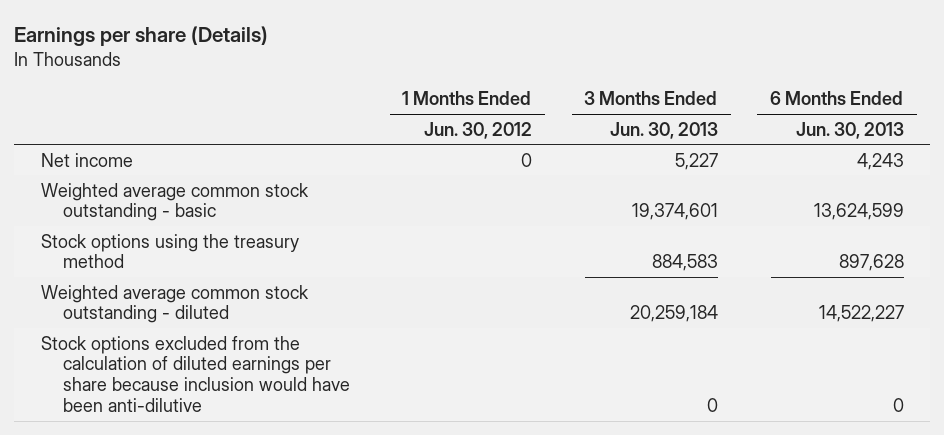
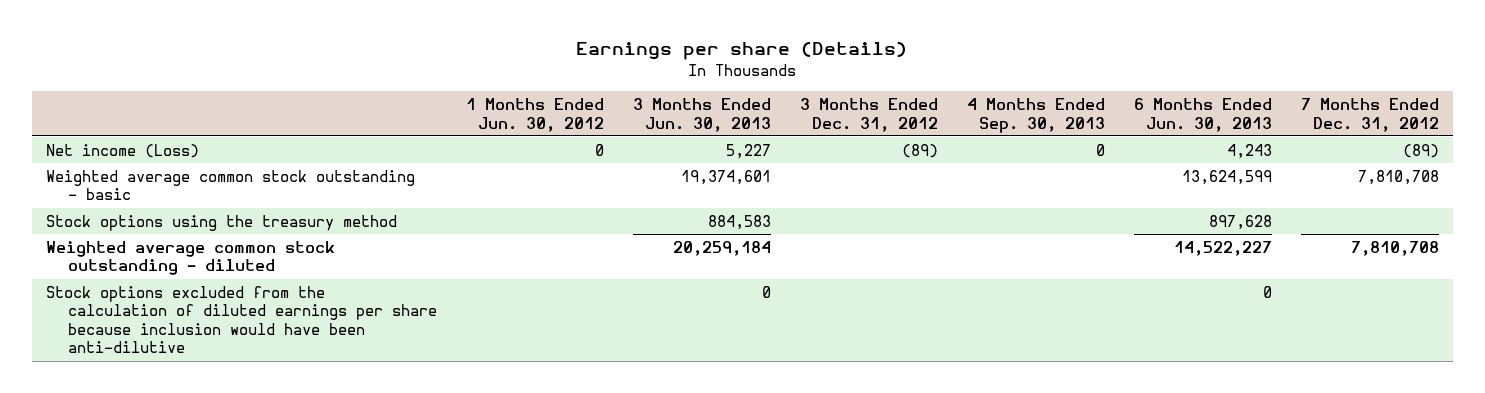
- | 1 Months Ended Jun. 30, 2012 | 3 Months Ended Jun. 30, 2013 | 6 Months Ended Jun. 30, 2013
+ | 1 Months Ended Jun. 30, 2012 | 3 Months Ended Jun. 30, 2013 | 3 Months Ended Dec. 31, 2012 | 4 Months Ended Sep. 30, 2013 | 6 Months Ended Jun. 30, 2013 | 7 Months Ended Dec. 31, 2012
- Net income | 0 | 5,227 | 4,243
+ Net income (Loss) | 0 | 5,227 | (89) | 0 | 4,243 | (89)

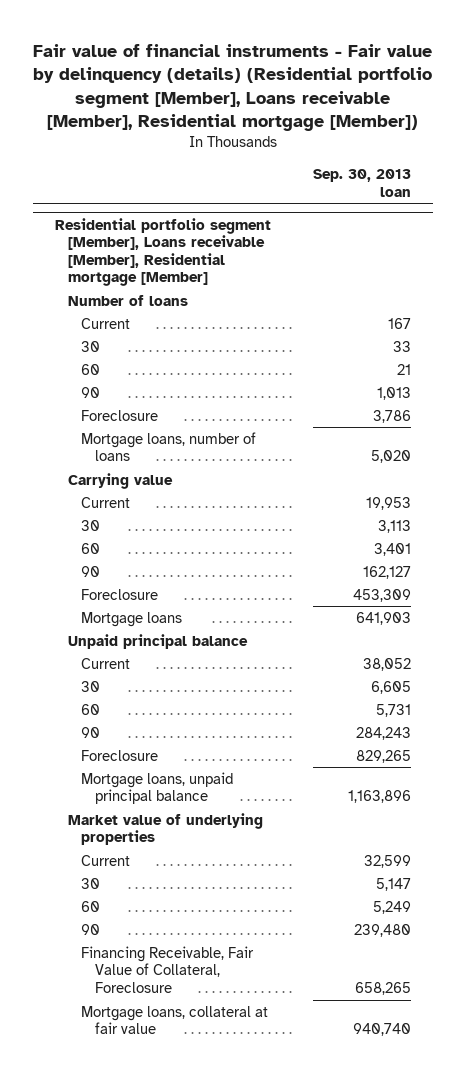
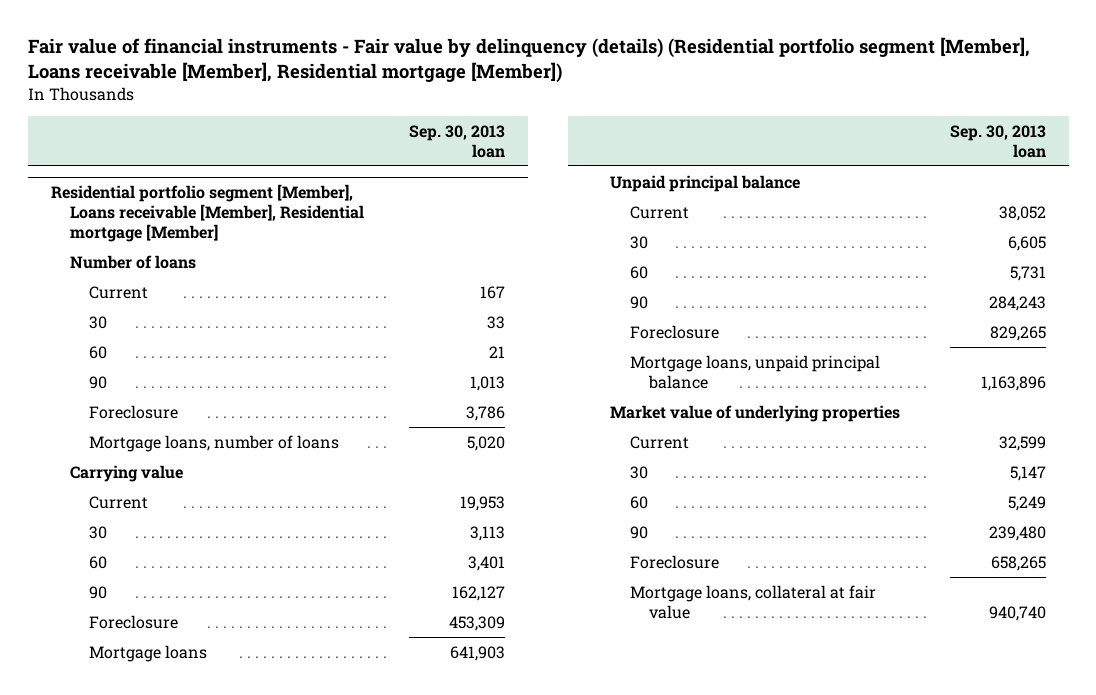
@ Residential portfolio segment [Member], Loans receivable [Member], Residential mortgage [Member]
- Financing Receivable, Fair Value of Collateral, Foreclosure | 658,265
+ Foreclosure | 658,265

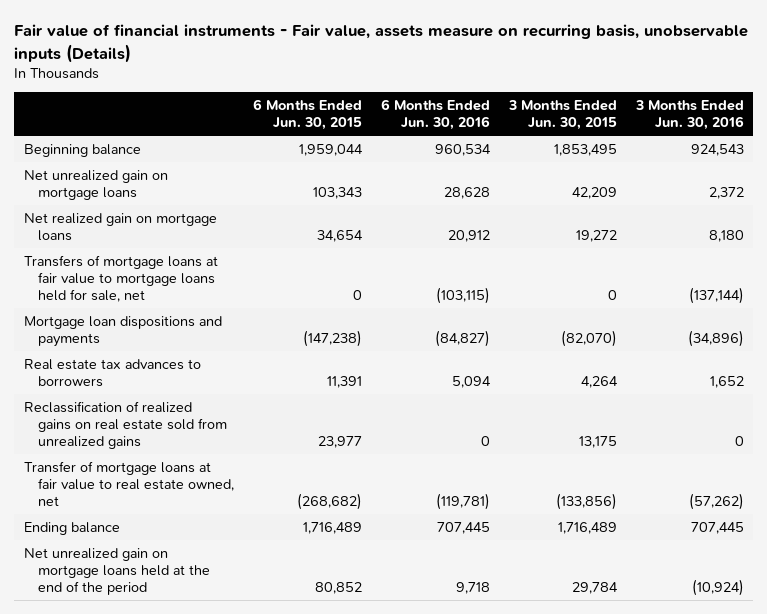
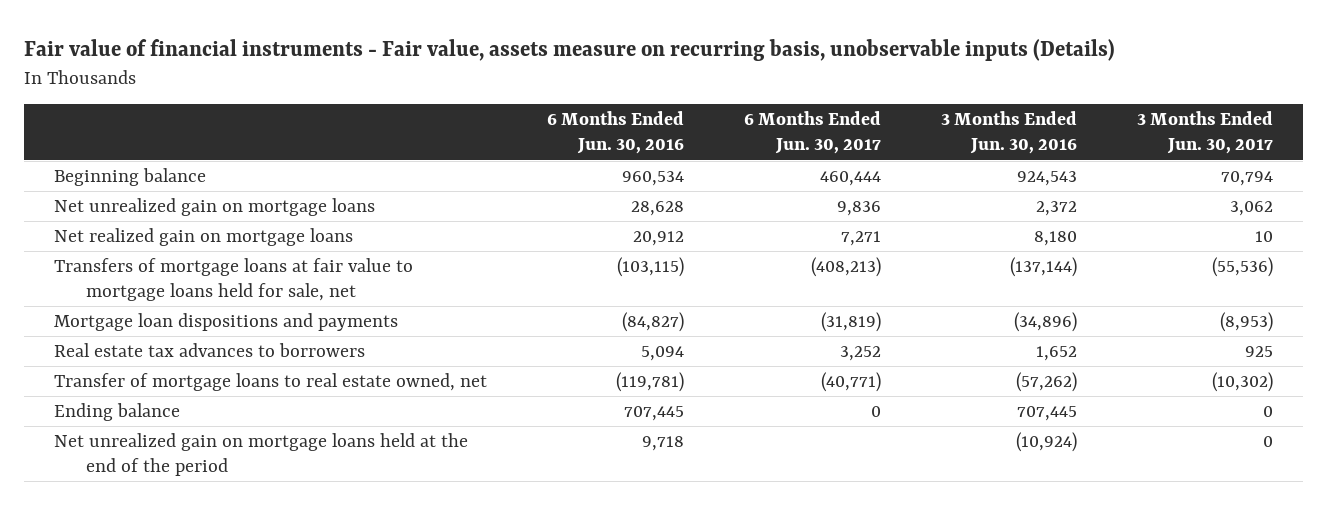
- | 6 Months Ended Jun. 30, 2015 | 6 Months Ended Jun. 30, 2016 | 3 Months Ended Jun. 30, 2015 | 3 Months Ended Jun. 30, 2016
+ | 6 Months Ended Jun. 30, 2016 | 6 Months Ended Jun. 30, 2017 | 3 Months Ended Jun. 30, 2016 | 3 Months Ended Jun. 30, 2017
- Reclassification of realized gains on real estate sold from unrealized gains | 23,977 | 0 | 13,175 | 0
- Transfer of mortgage loans at fair value to real estate owned, net | (268,682) | (119,781) | (133,856) | (57,262)
+ Transfer of mortgage loans to real estate owned, net | (119,781) | (40,771) | (57,262) | (10,302)

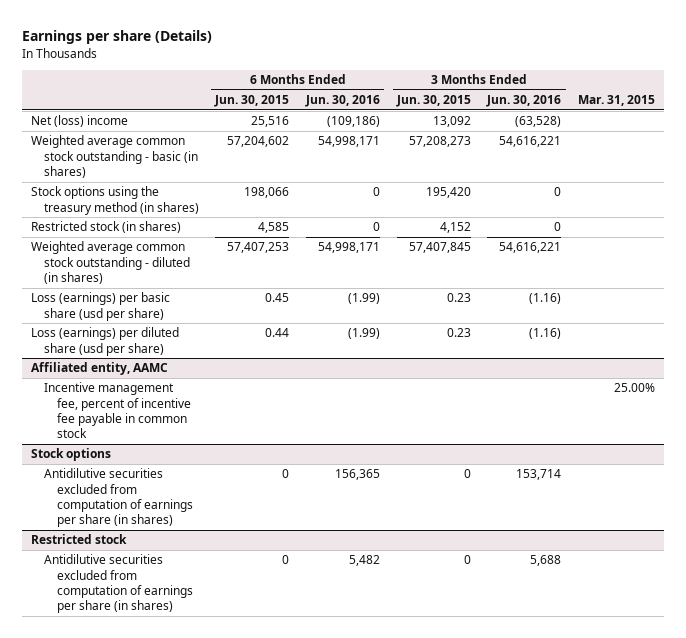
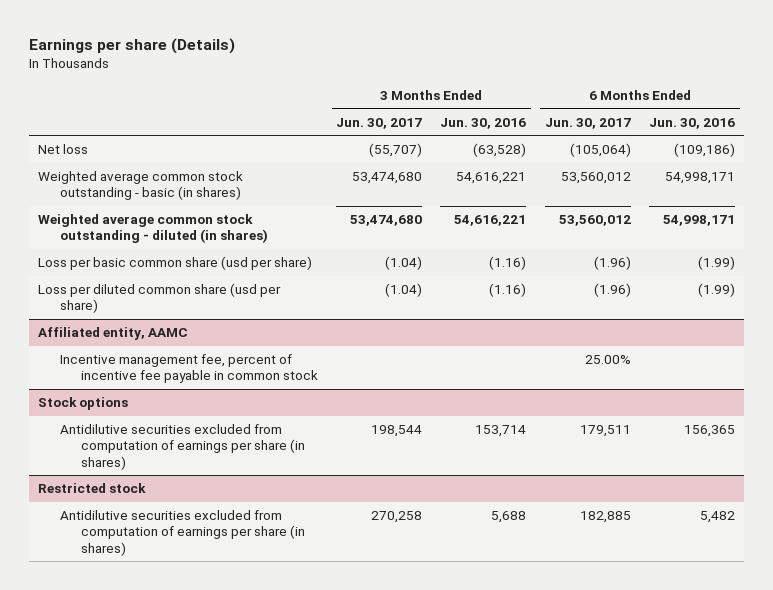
- | 6 Months Ended Jun. 30, 2015 | 6 Months Ended Jun. 30, 2016 | 3 Months Ended Jun. 30, 2015 | 3 Months Ended Jun. 30, 2016 | Mar. 31, 2015
+ | 3 Months Ended Jun. 30, 2017 | 3 Months Ended Jun. 30, 2016 | 6 Months Ended Jun. 30, 2017 | 6 Months Ended Jun. 30, 2016
- Net (loss) income | 25,516 | (109,186) | 13,092 | (63,528) |
+ Net loss | (55,707) | (63,528) | (105,064) | (109,186)
- Stock options using the treasury method (in shares) | 198,066 | 0 | 195,420 | 0 |
- Restricted stock (in shares) | 4,585 | 0 | 4,152 | 0 |
- Loss (earnings) per basic share (usd per share) | 0.45 | (1.99) | 0.23 | (1.16) |
- Loss (earnings) per diluted share (usd per share) | 0.44 | (1.99) | 0.23 | (1.16) |
+ Loss per basic common share (usd per share) | (1.04) | (1.16) | (1.96) | (1.99)
+ Loss per diluted common share (usd per share) | (1.04) | (1.16) | (1.96) | (1.99)

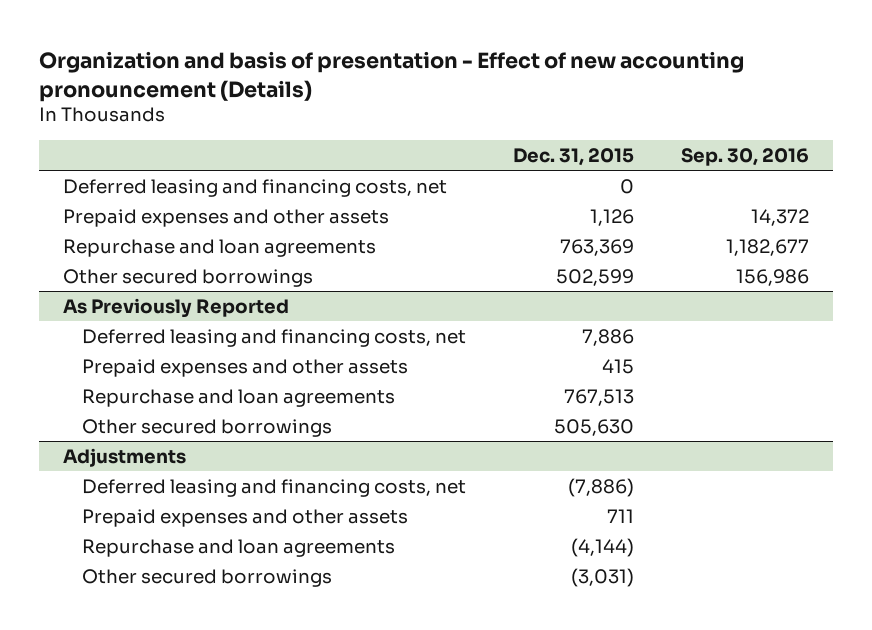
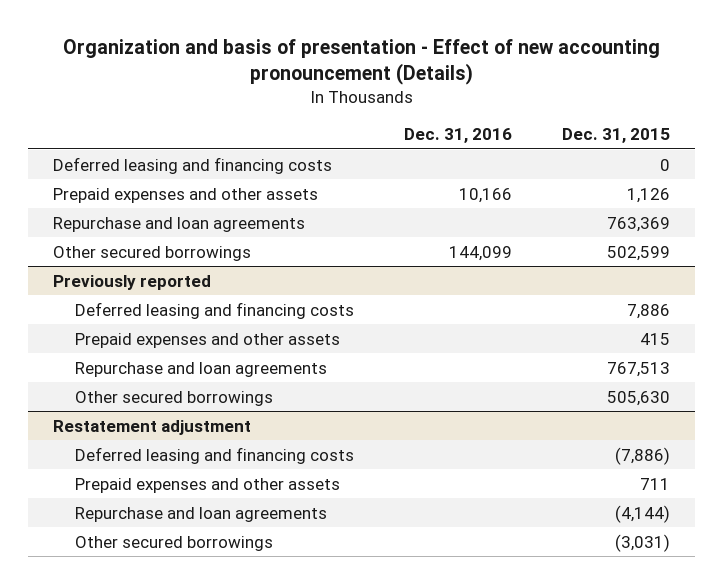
- | Dec. 31, 2015 | Sep. 30, 2016
+ | Dec. 31, 2016 | Dec. 31, 2015
- Deferred leasing and financing costs, net | 0 |
+ Deferred leasing and financing costs | | 0
- As Previously Reported
- Deferred leasing and financing costs, net | 7,886 |
+ Previously reported
+ Deferred leasing and financing costs | | 7,886
- Adjustments
- Deferred leasing and financing costs, net | (7,886) |
+ Restatement adjustment
+ Deferred leasing and financing costs | | (7,886)

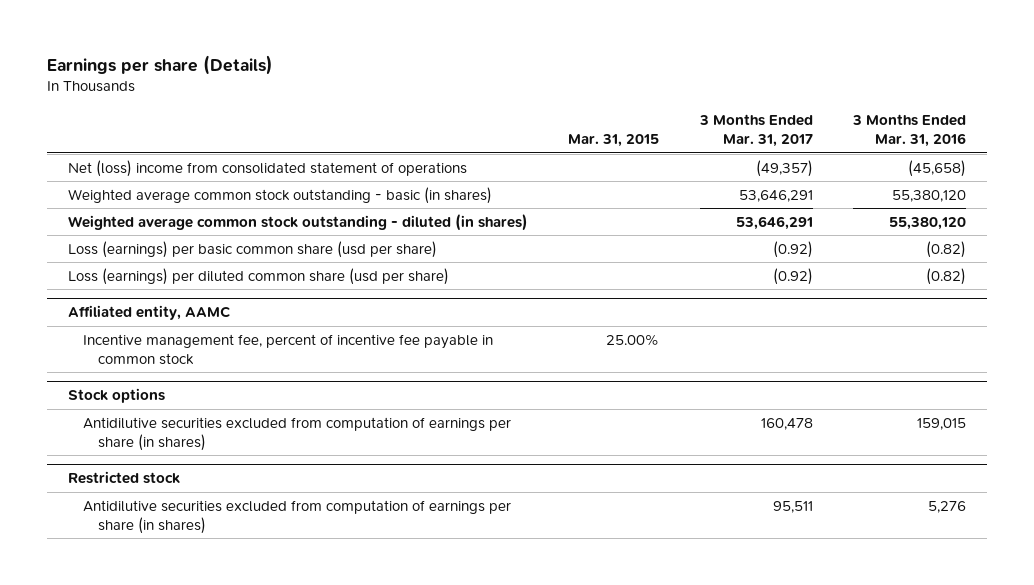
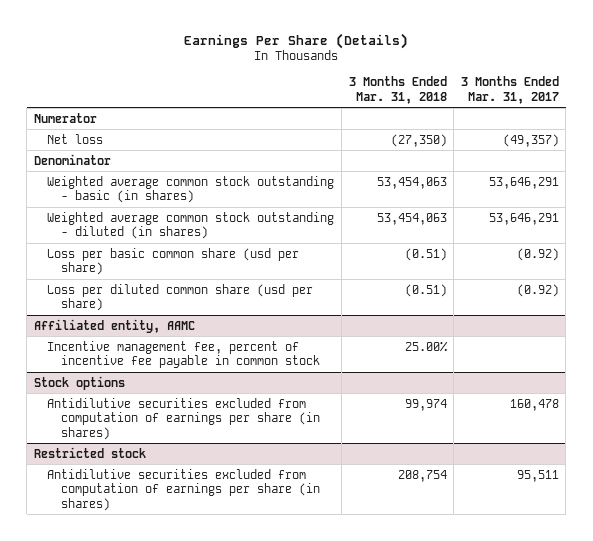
- Earnings per share (Details)
+ Earnings Per Share (Details)
- | Mar. 31, 2015 | 3 Months Ended Mar. 31, 2017 | 3 Months Ended Mar. 31, 2016
+ | 3 Months Ended Mar. 31, 2018 | 3 Months Ended Mar. 31, 2017
- Net (loss) income from consolidated statement of operations | | (49,357) | (45,658)
+ Numerator
+ Net loss | (27,350) | (49,357)
+ Denominator
- Loss (earnings) per basic common share (usd per share) | | (0.92) | (0.82)
- Loss (earnings) per diluted common share (usd per share) | | (0.92) | (0.82)
+ Loss per basic common share (usd per share) | (0.51) | (0.92)
+ Loss per diluted common share (usd per share) | (0.51) | (0.92)

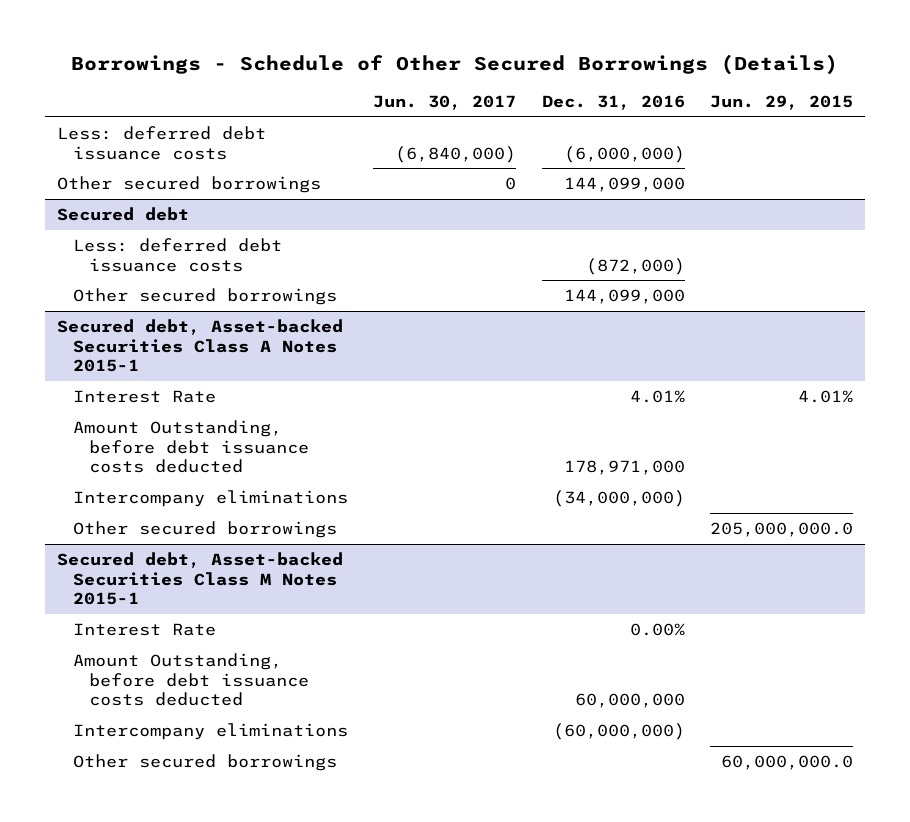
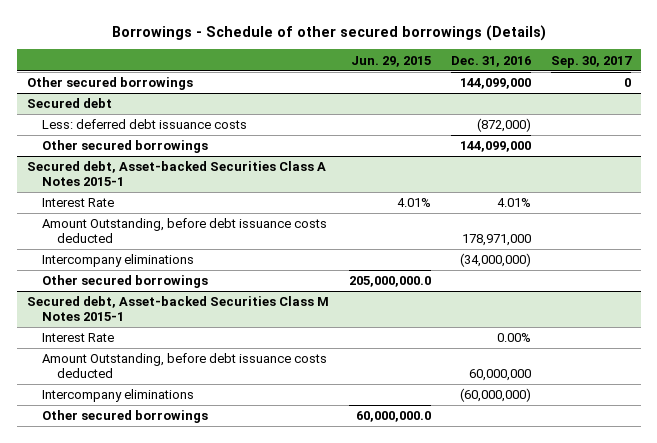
- Borrowings - Schedule of Other Secured Borrowings (Details)
+ Borrowings - Schedule of other secured borrowings (Details)
- | Jun. 30, 2017 | Dec. 31, 2016 | Jun. 29, 2015
+ | Jun. 29, 2015 | Dec. 31, 2016 | Sep. 30, 2017
- Less: deferred debt issuance costs | (6,840,000) | (6,000,000) |

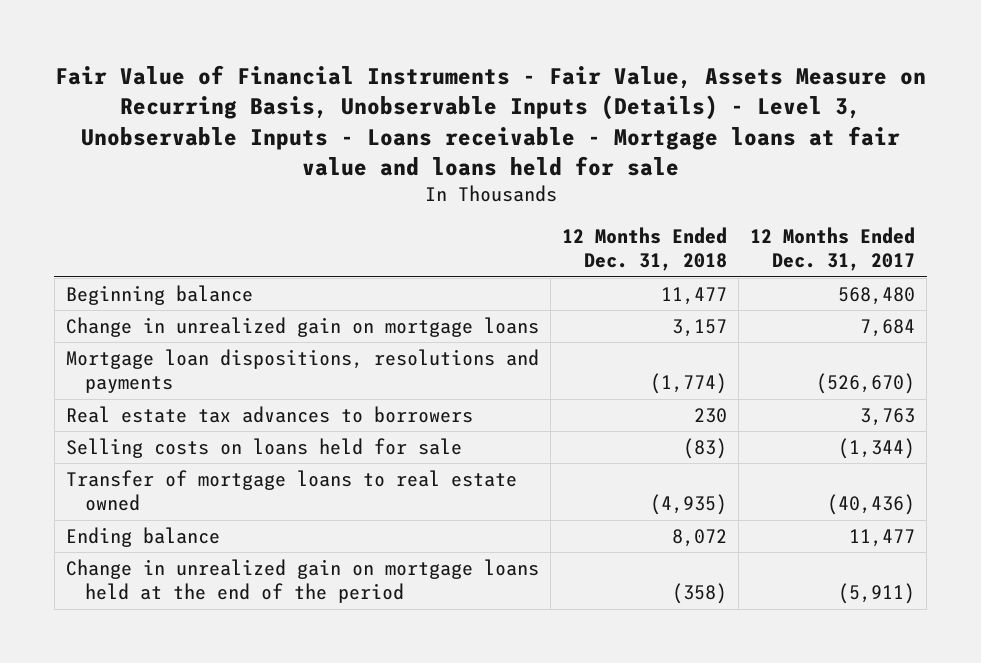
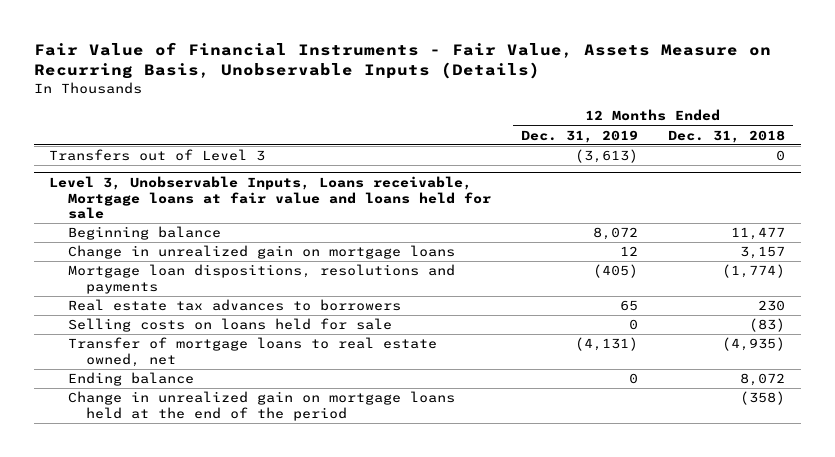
- Fair Value of Financial Instruments - Fair Value, Assets Measure on Recurring Basis, Unobservable Inputs (Details) - Level 3, Unobservable Inputs - Loans receivable - Mortgage loans at fair value and loans held for sale
+ Fair Value of Financial Instruments - Fair Value, Assets Measure on Recurring Basis, Unobservable Inputs (Details)
- | 12 Months Ended Dec. 31, 2018 | 12 Months Ended Dec. 31, 2017
+ | 12 Months Ended Dec. 31, 2019 | 12 Months Ended Dec. 31, 2018
+ Transfers out of Level 3 | (3,613) | 0
+ Level 3, Unobservable Inputs, Loans receivable, Mortgage loans at fair value and loans held for sale
- Transfer of mortgage loans to real estate owned | (4,935) | (40,436)
+ Transfer of mortgage loans to real estate owned, net | (4,131) | (4,935)

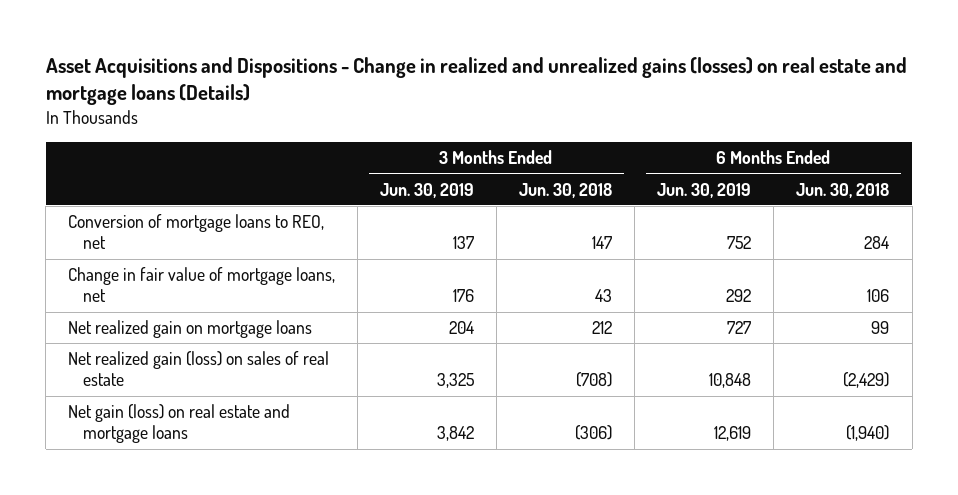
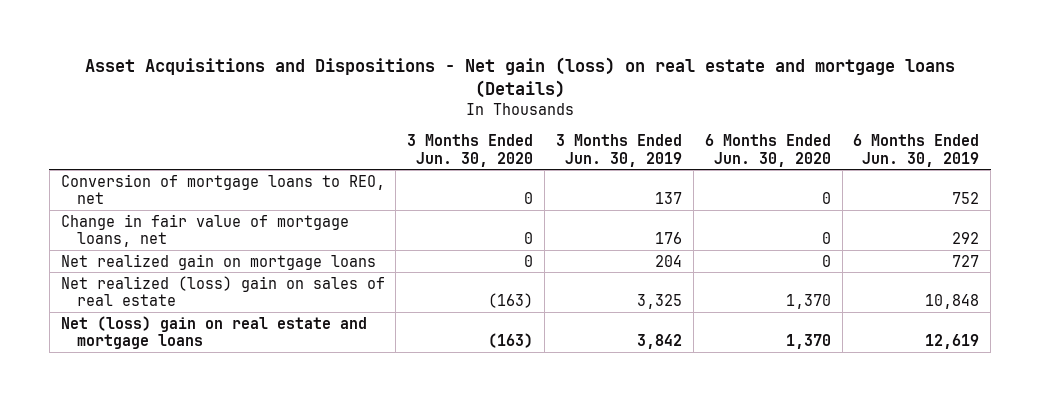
- Asset Acquisitions and Dispositions - Change in realized and unrealized gains (losses) on real estate and mortgage loans (Details)
+ Asset Acquisitions and Dispositions - Net gain (loss) on real estate and mortgage loans (Details)
- | 3 Months Ended Jun. 30, 2019 | 3 Months Ended Jun. 30, 2018 | 6 Months Ended Jun. 30, 2019 | 6 Months Ended Jun. 30, 2018
+ | 3 Months Ended Jun. 30, 2020 | 3 Months Ended Jun. 30, 2019 | 6 Months Ended Jun. 30, 2020 | 6 Months Ended Jun. 30, 2019
- Net realized gain (loss) on sales of real estate | 3,325 | (708) | 10,848 | (2,429)
- Net gain (loss) on real estate and mortgage loans | 3,842 | (306) | 12,619 | (1,940)
+ Net realized (loss) gain on sales of real estate | (163) | 3,325 | 1,370 | 10,848
+ Net (loss) gain on real estate and mortgage loans | (163) | 3,842 | 1,370 | 12,619

